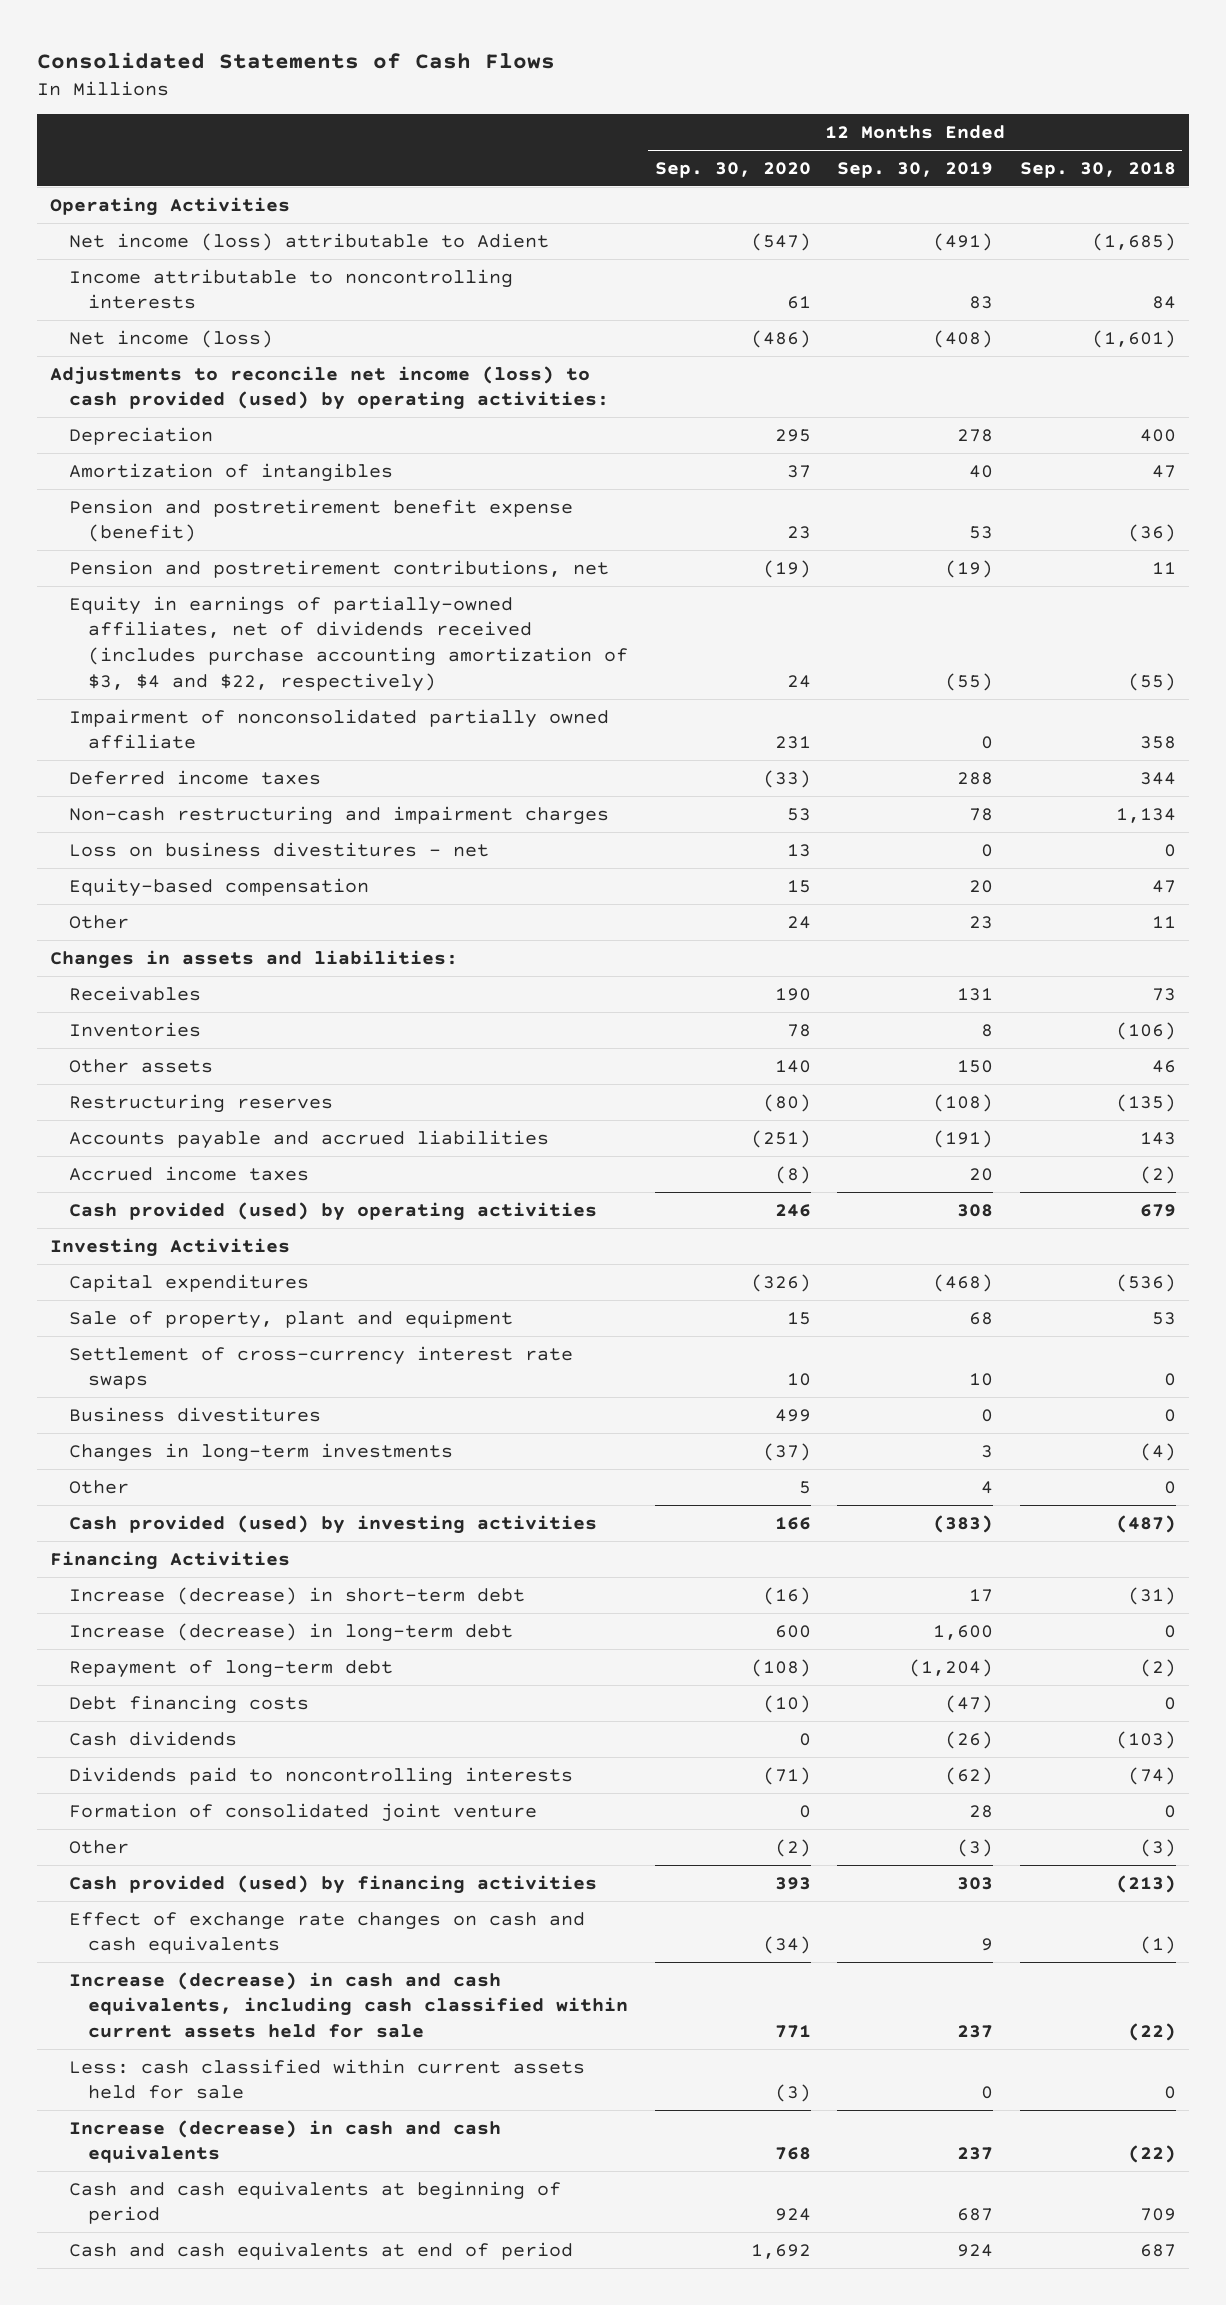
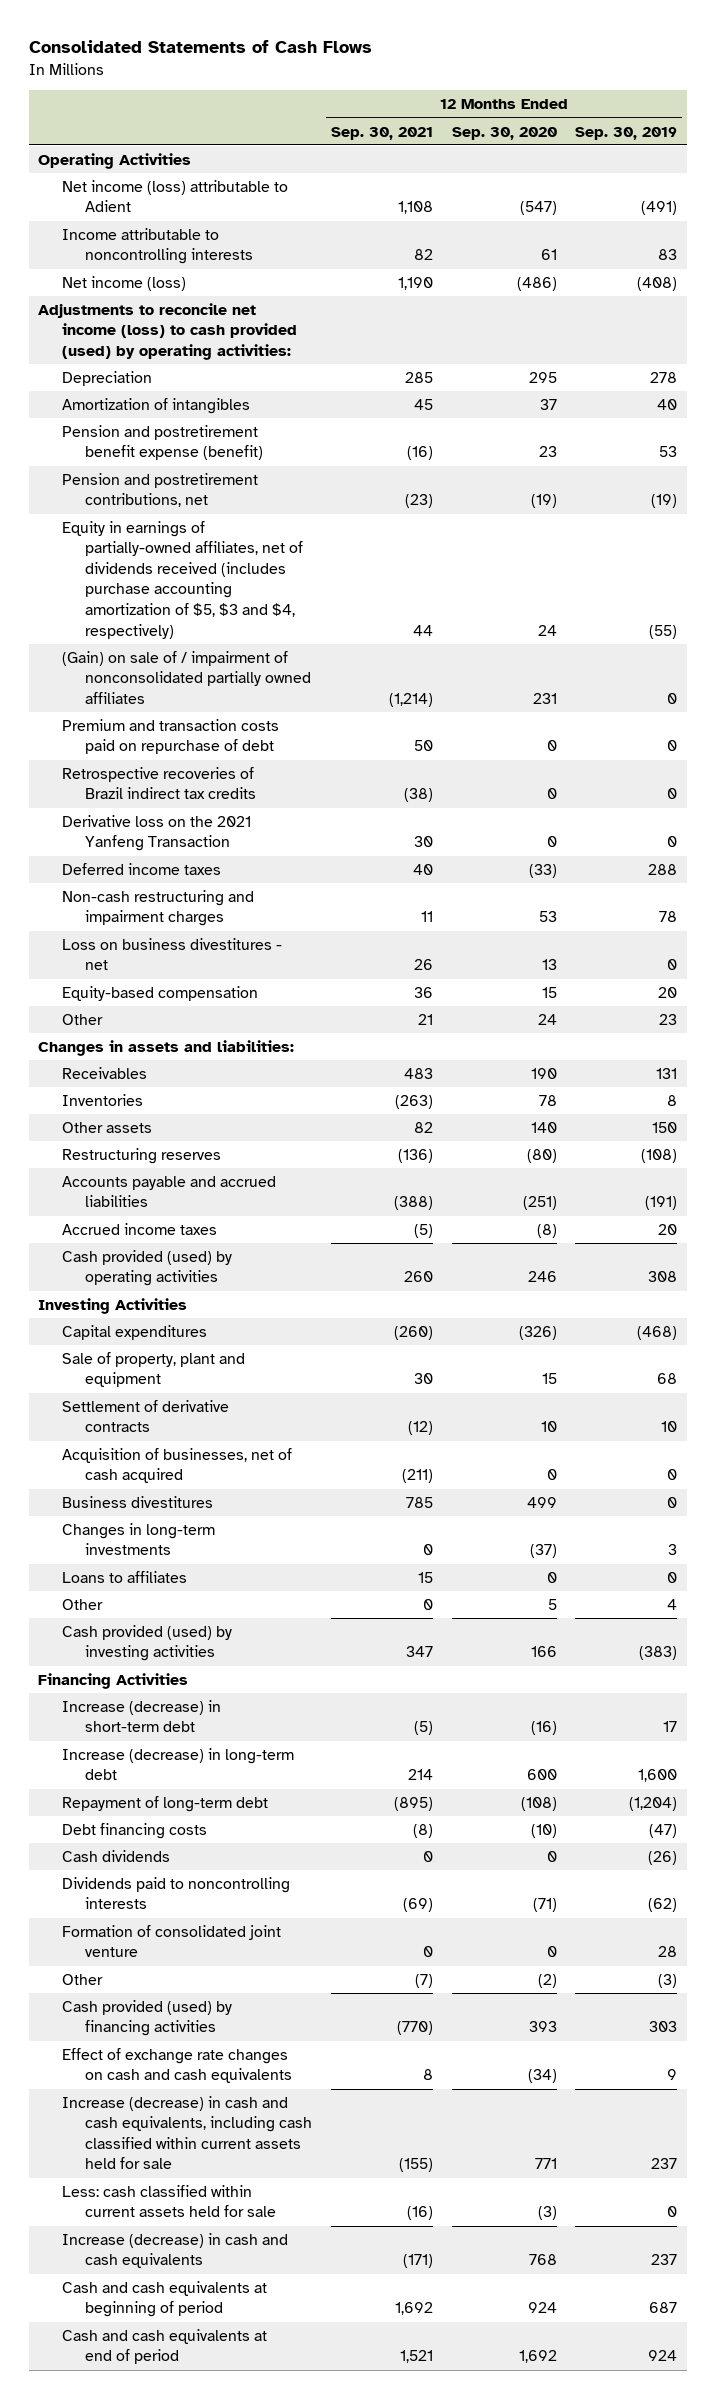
- | 12 Months Ended Sep. 30, 2020 | 12 Months Ended Sep. 30, 2019 | 12 Months Ended Sep. 30, 2018
+ | 12 Months Ended Sep. 30, 2021 | 12 Months Ended Sep. 30, 2020 | 12 Months Ended Sep. 30, 2019
- Equity in earnings of partially-owned affiliates, net of dividends received (includes purchase accounting amortization of $3, $4 and $22, respectively) | 24 | (55) | (55)
- Impairment of nonconsolidated partially owned affiliate | 231 | 0 | 358
+ Equity in earnings of partially-owned affiliates, net of dividends received (includes purchase accounting amortization of $5, $3 and $4, respectively) | 44 | 24 | (55)
+ (Gain) on sale of / impairment of nonconsolidated partially owned affiliates | (1,214) | 231 | 0
+ Premium and transaction costs paid on repurchase of debt | 50 | 0 | 0
+ Retrospective recoveries of Brazil indirect tax credits | (38) | 0 | 0
+ Derivative loss on the 2021 Yanfeng Transaction | 30 | 0 | 0
- Settlement of cross-currency interest rate swaps | 10 | 10 | 0
+ Settlement of derivative contracts | (12) | 10 | 10
+ Acquisition of businesses, net of cash acquired | (211) | 0 | 0
+ Loans to affiliates | 15 | 0 | 0

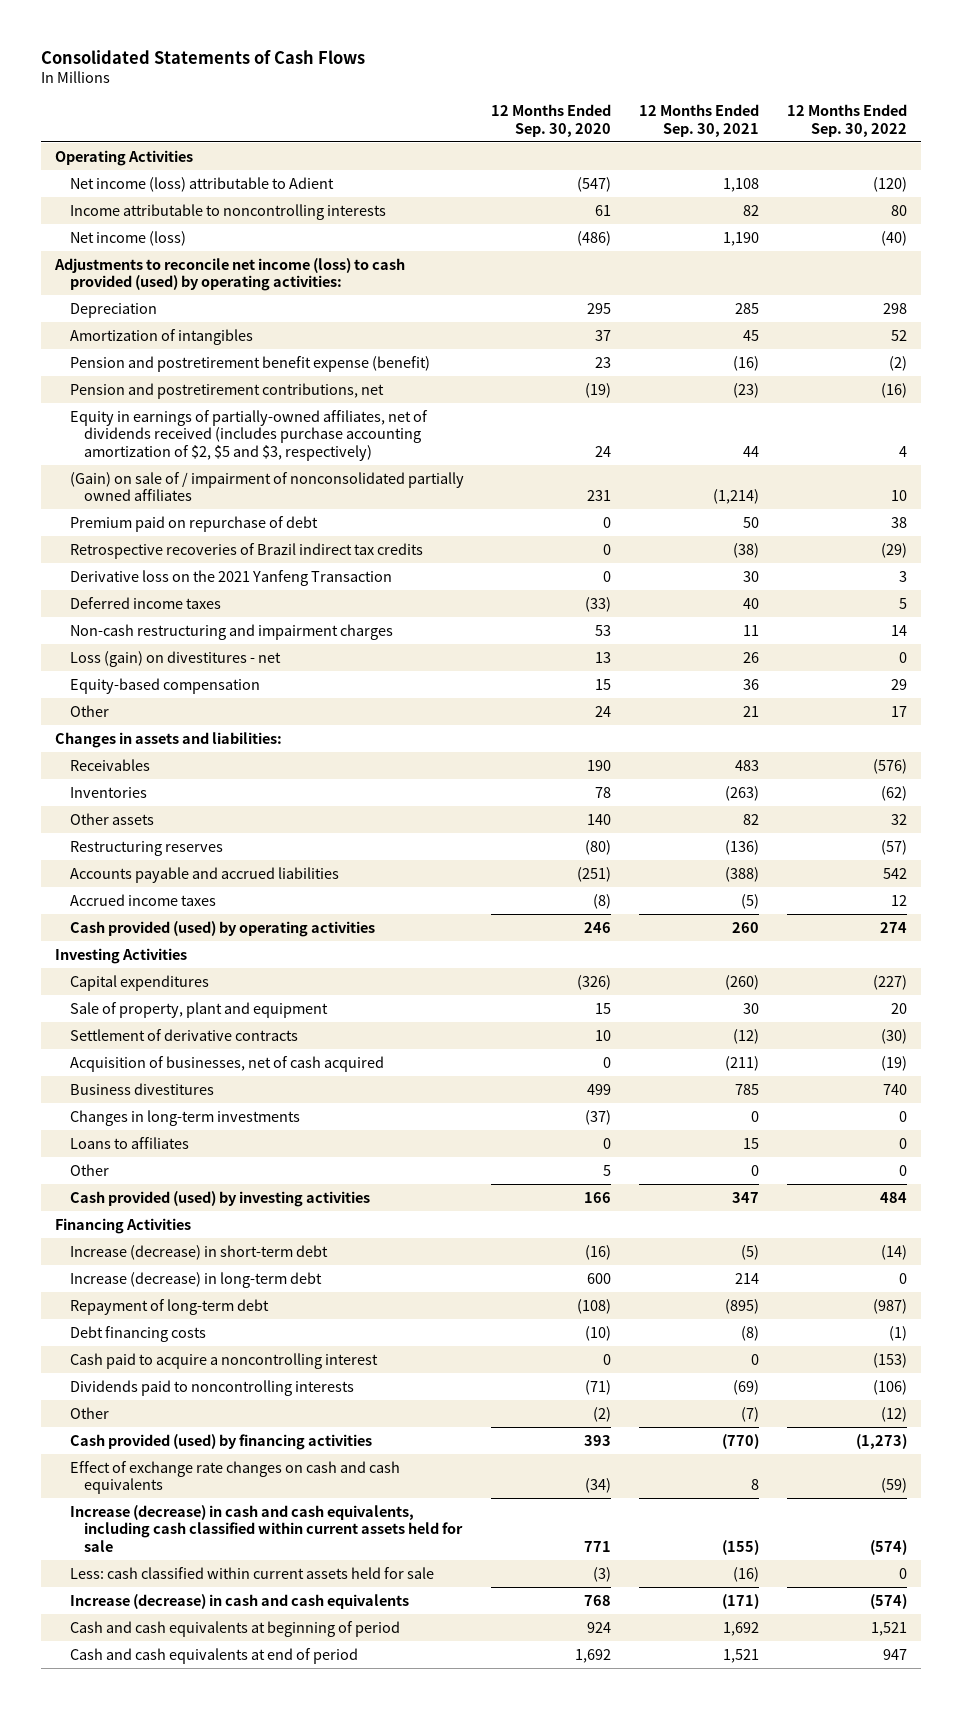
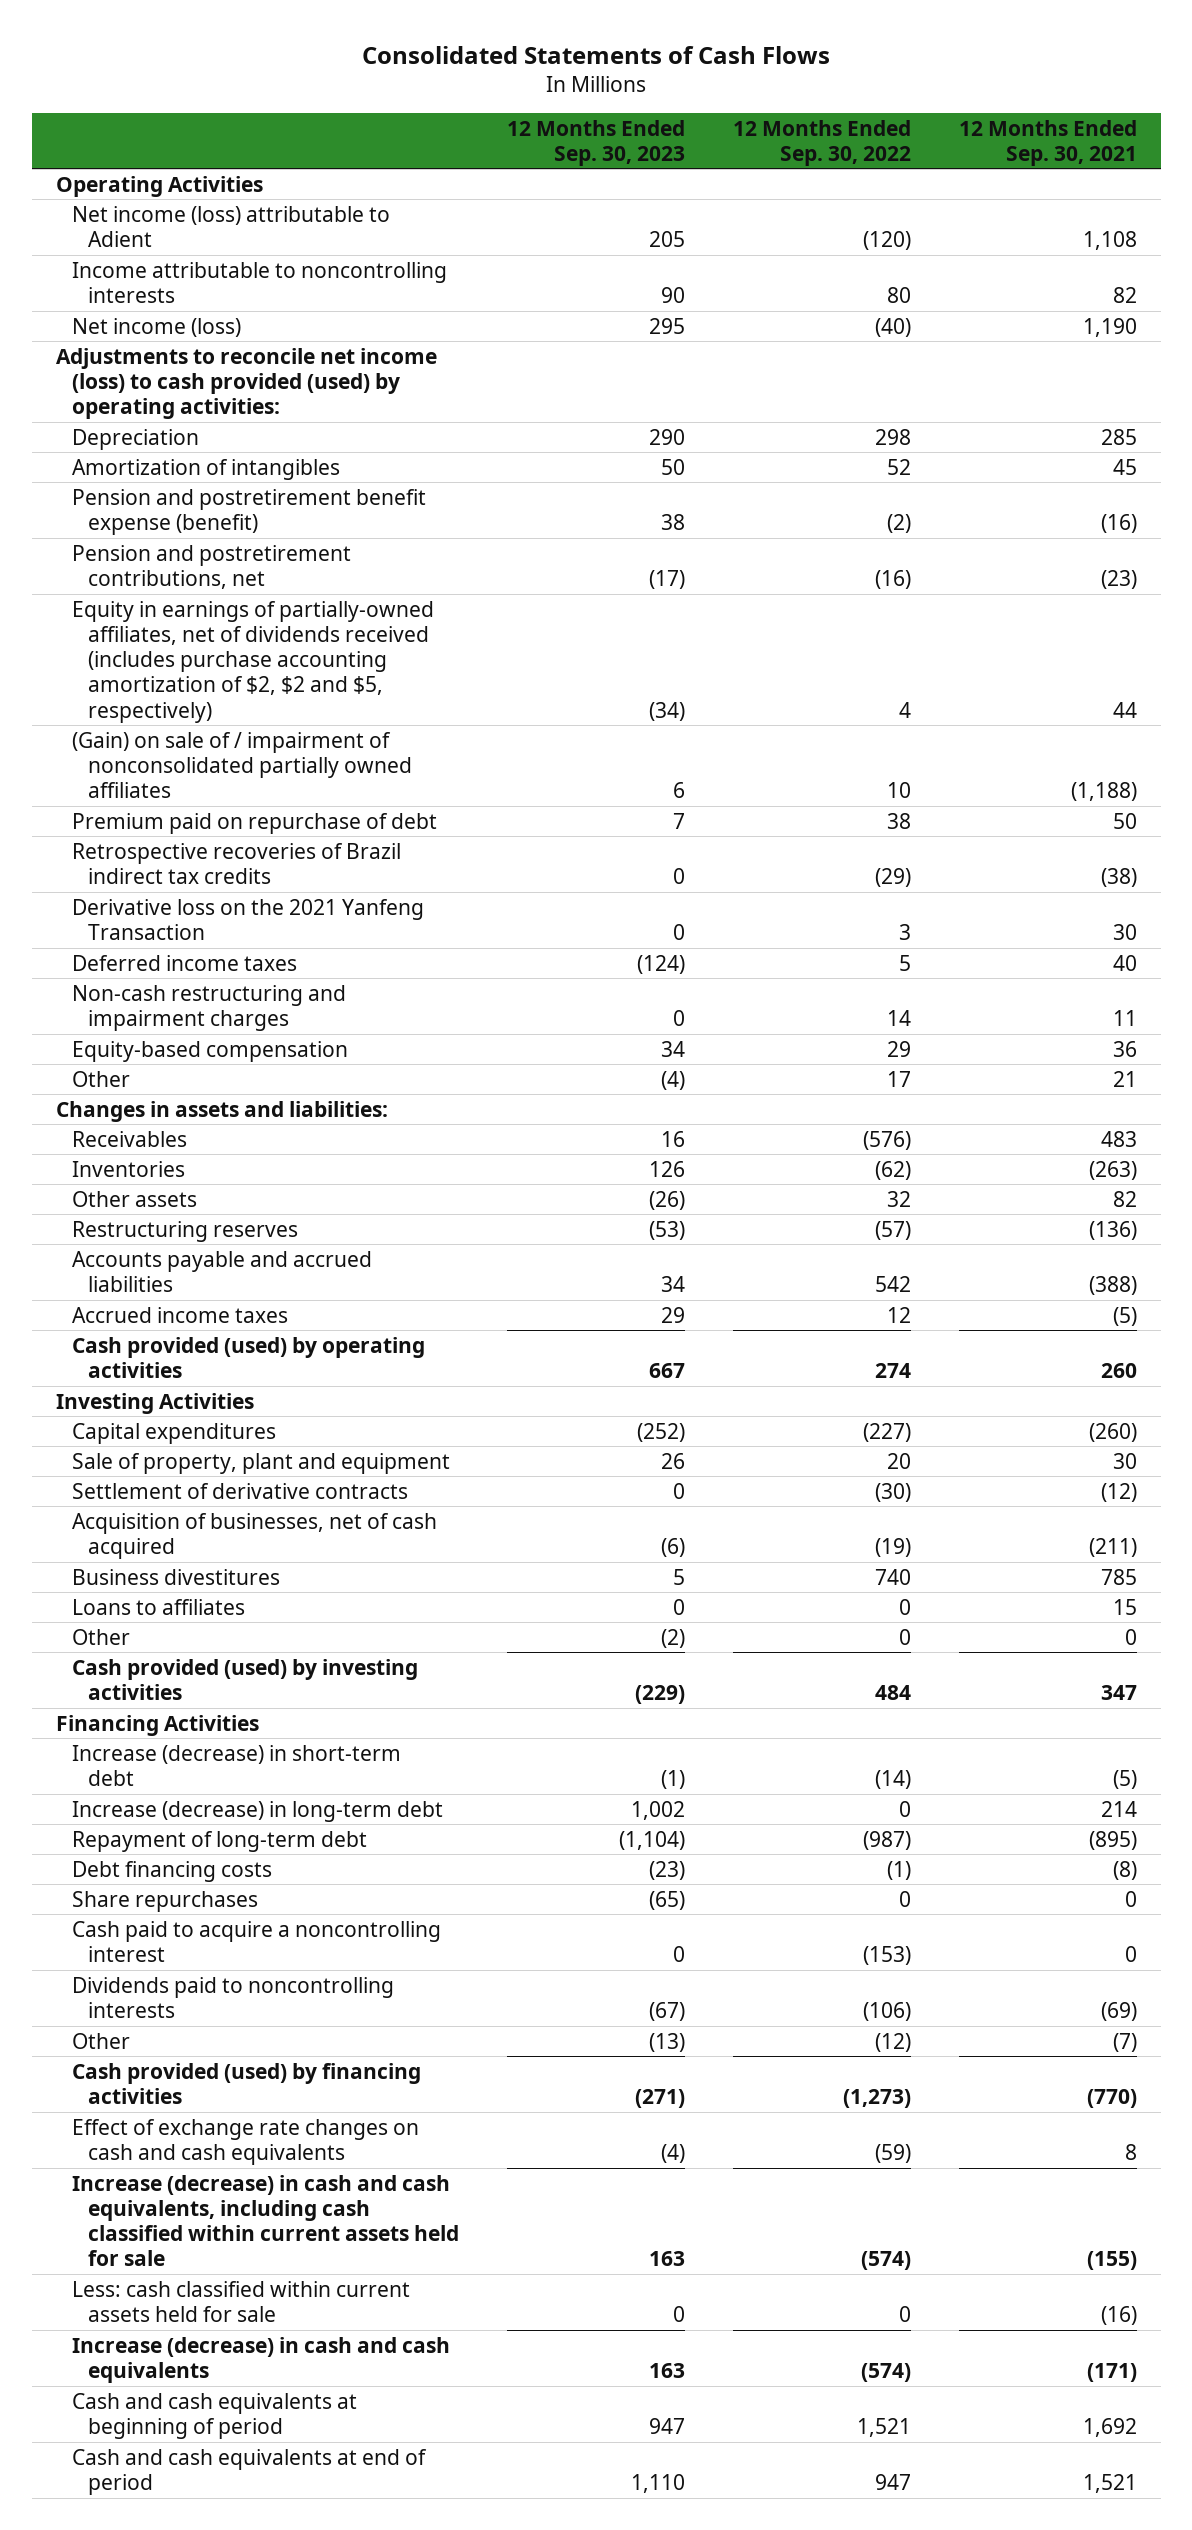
- | 12 Months Ended Sep. 30, 2020 | 12 Months Ended Sep. 30, 2021 | 12 Months Ended Sep. 30, 2022
+ | 12 Months Ended Sep. 30, 2023 | 12 Months Ended Sep. 30, 2022 | 12 Months Ended Sep. 30, 2021
- Equity in earnings of partially-owned affiliates, net of dividends received (includes purchase accounting amortization of $2, $5 and $3, respectively) | 24 | 44 | 4
- (Gain) on sale of / impairment of nonconsolidated partially owned affiliates | 231 | (1,214) | 10
+ Equity in earnings of partially-owned affiliates, net of dividends received (includes purchase accounting amortization of $2, $2 and $5, respectively) | (34) | 4 | 44
+ (Gain) on sale of / impairment of nonconsolidated partially owned affiliates | 6 | 10 | (1,188)
- Loss (gain) on divestitures - net | 13 | 26 | 0
- Changes in long-term investments | (37) | 0 | 0
+ Share repurchases | (65) | 0 | 0

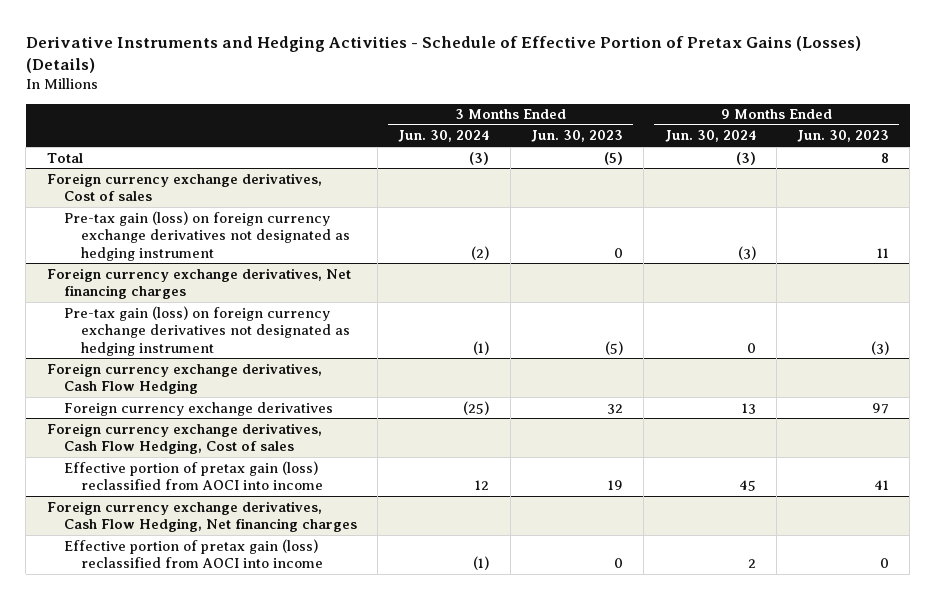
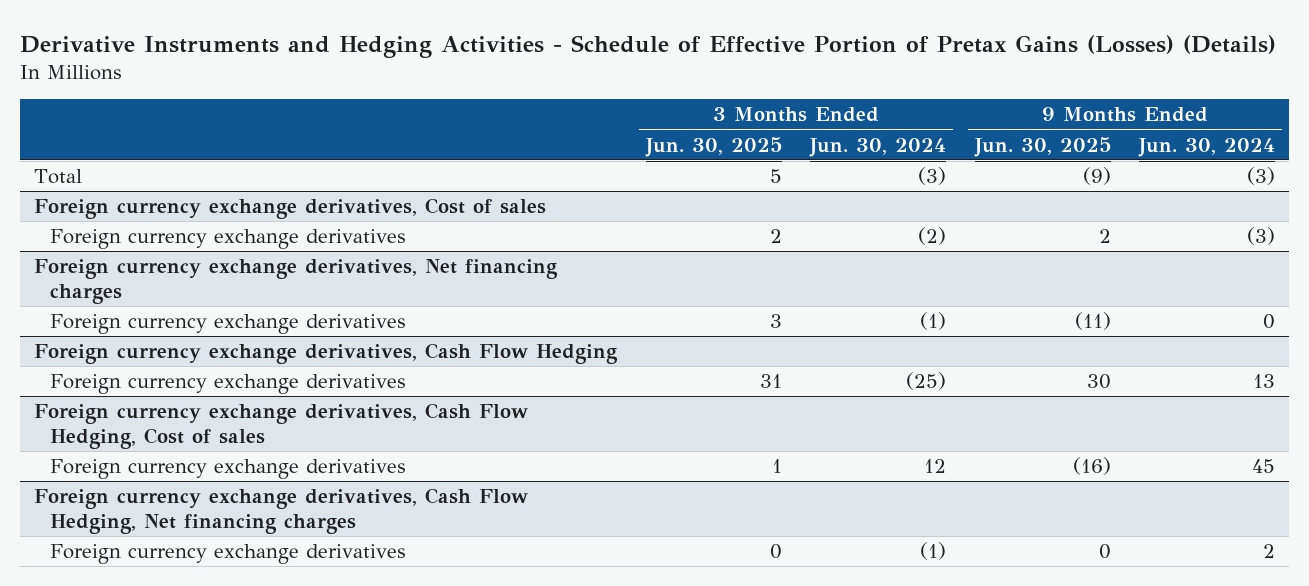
- | 3 Months Ended Jun. 30, 2024 | 3 Months Ended Jun. 30, 2023 | 9 Months Ended Jun. 30, 2024 | 9 Months Ended Jun. 30, 2023
+ | 3 Months Ended Jun. 30, 2025 | 3 Months Ended Jun. 30, 2024 | 9 Months Ended Jun. 30, 2025 | 9 Months Ended Jun. 30, 2024
@ Foreign currency exchange derivatives, Cost of sales
- Pre-tax gain (loss) on foreign currency exchange derivatives not designated as hedging instrument | (2) | 0 | (3) | 11
+ Foreign currency exchange derivatives | 2 | (2) | 2 | (3)
@ Foreign currency exchange derivatives, Net financing charges
- Pre-tax gain (loss) on foreign currency exchange derivatives not designated as hedging instrument | (1) | (5) | 0 | (3)
+ Foreign currency exchange derivatives | 3 | (1) | (11) | 0
@ Foreign currency exchange derivatives, Cash Flow Hedging, Cost of sales
- Effective portion of pretax gain (loss) reclassified from AOCI into income | 12 | 19 | 45 | 41
+ Foreign currency exchange derivatives | 1 | 12 | (16) | 45
@ Foreign currency exchange derivatives, Cash Flow Hedging, Net financing charges
- Effective portion of pretax gain (loss) reclassified from AOCI into income | (1) | 0 | 2 | 0
+ Foreign currency exchange derivatives | 0 | (1) | 0 | 2

